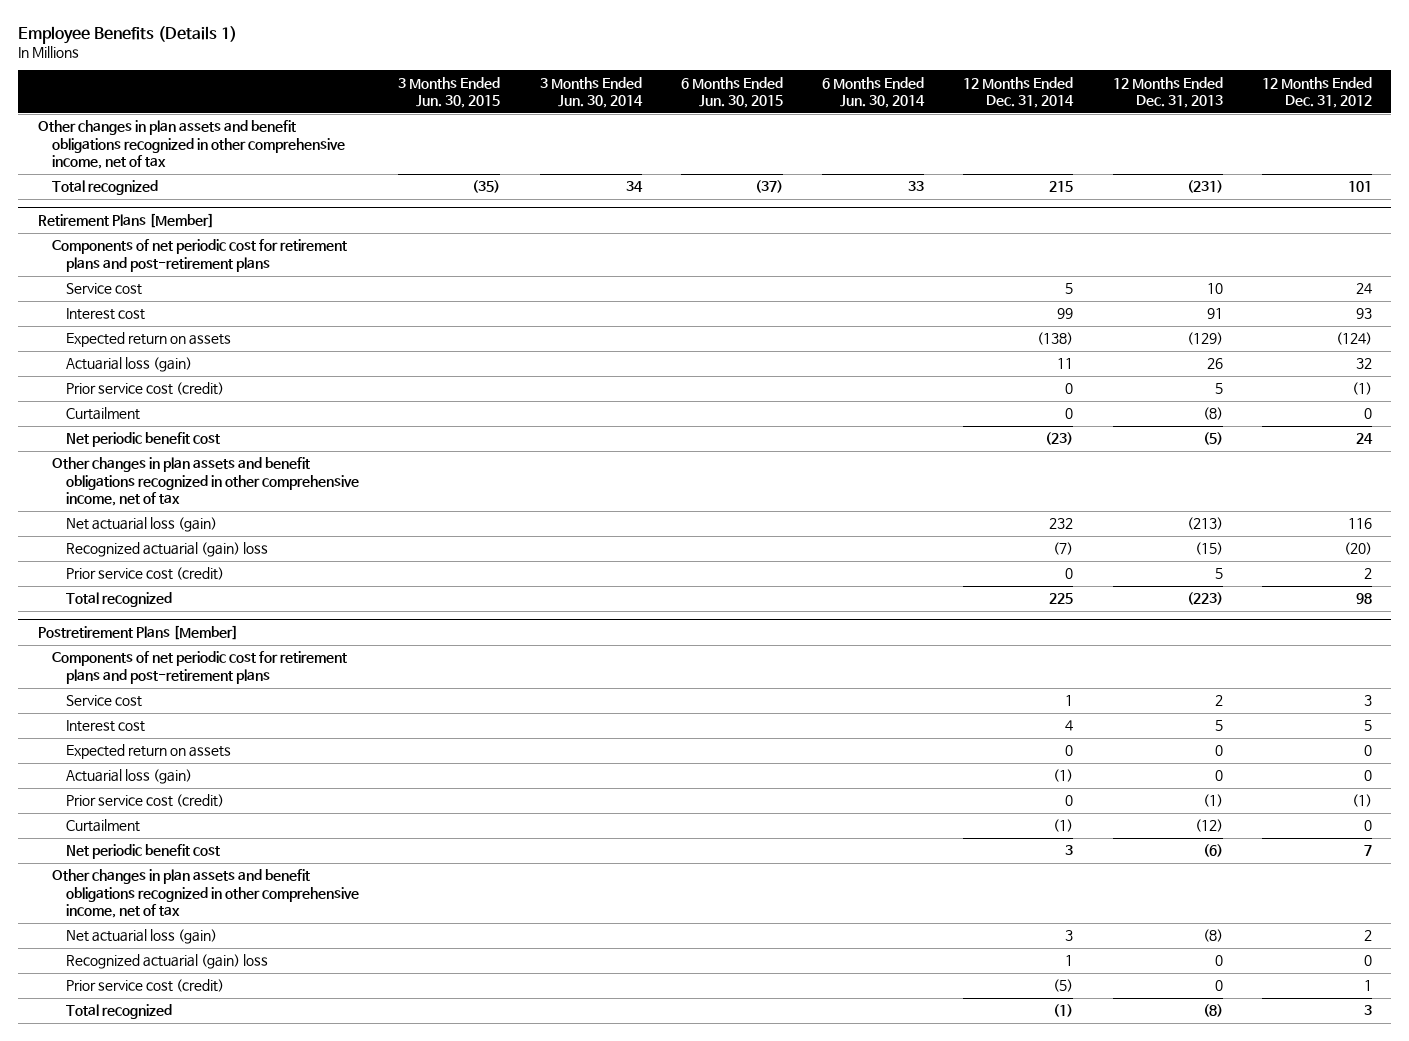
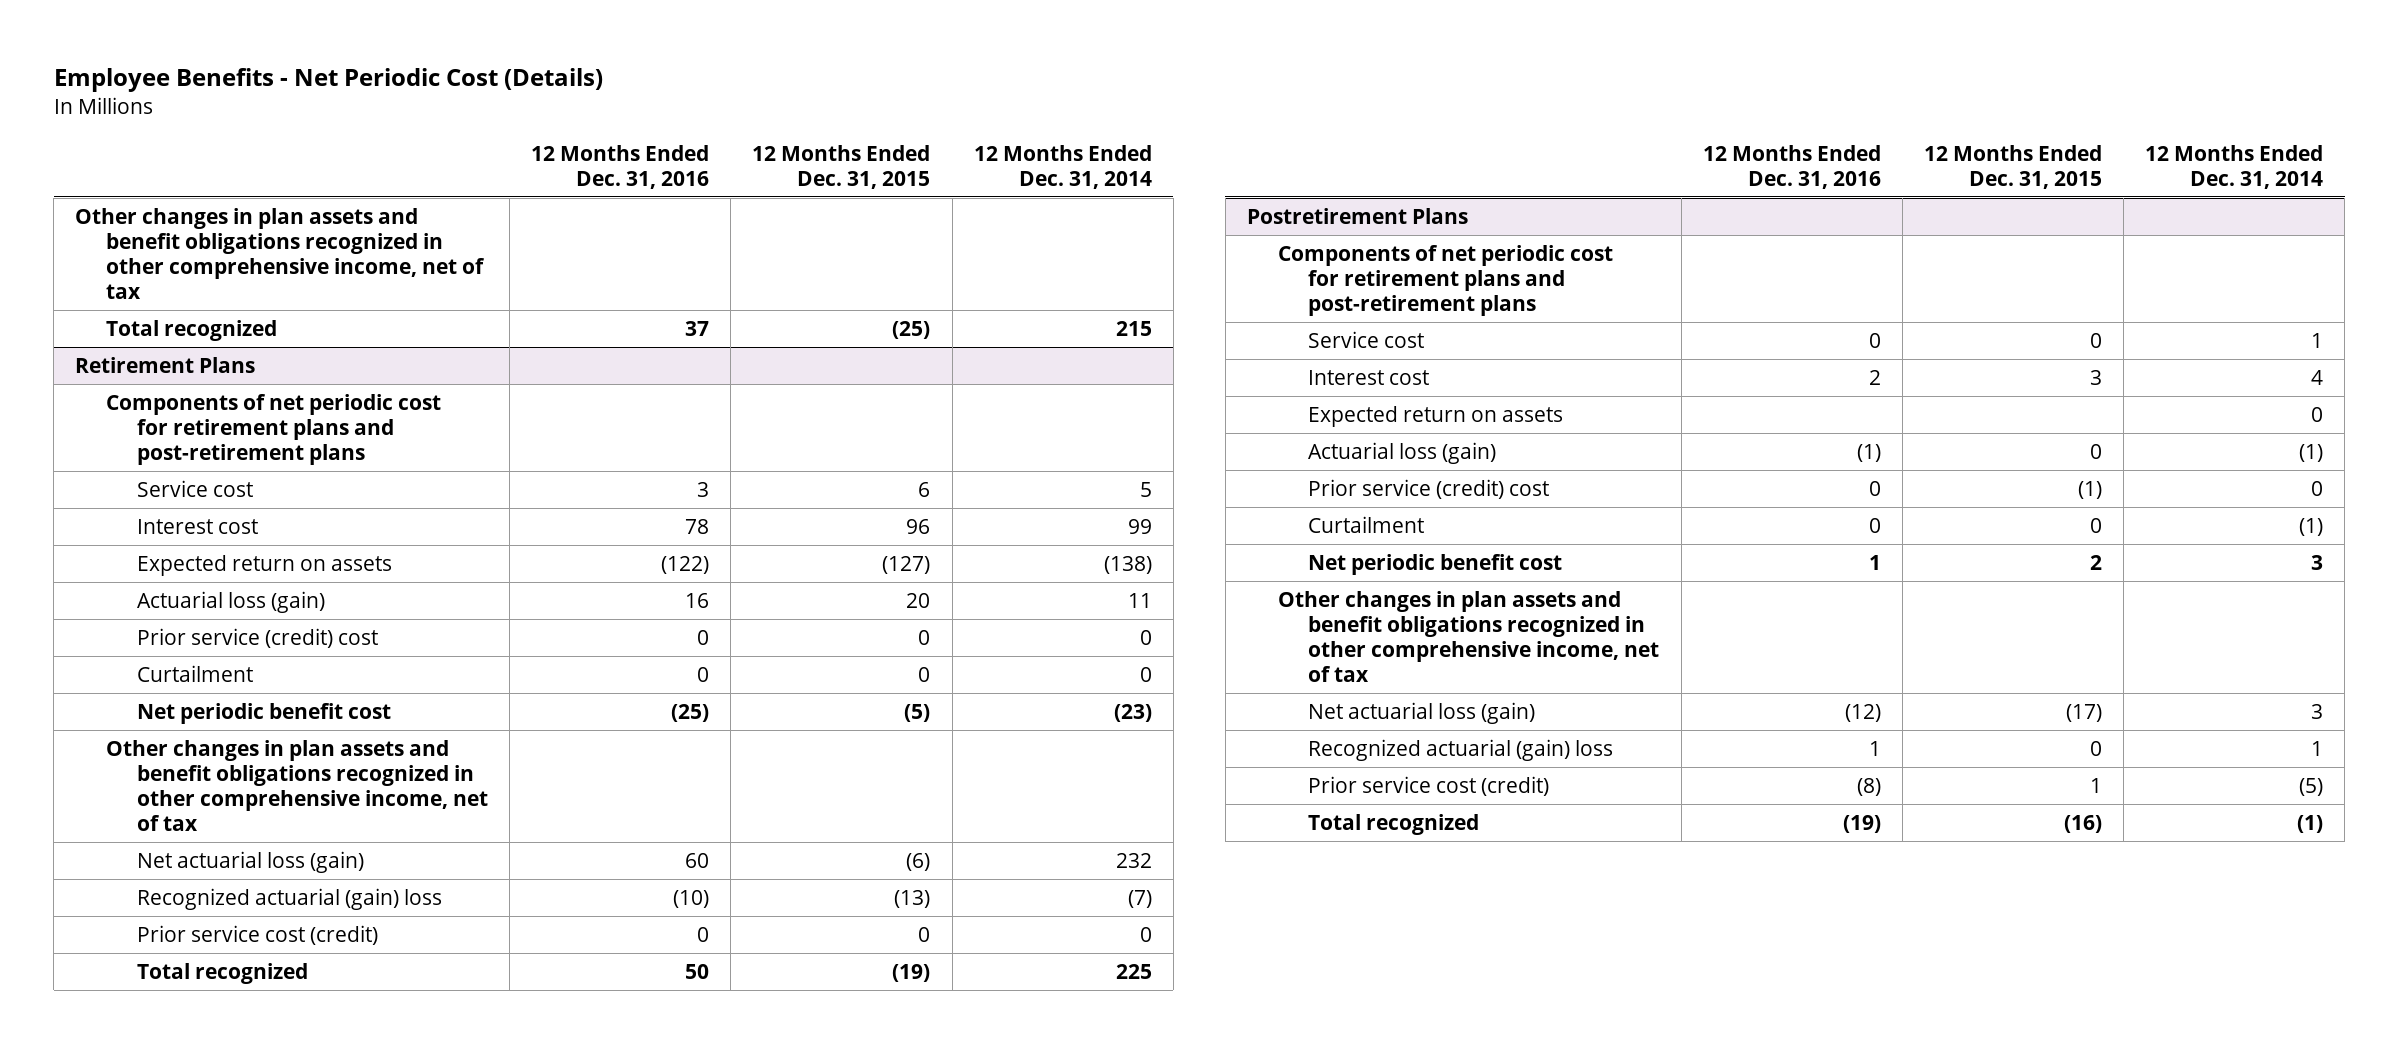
- Employee Benefits (Details 1)
+ Employee Benefits - Net Periodic Cost (Details)
- | 3 Months Ended Jun. 30, 2015 | 3 Months Ended Jun. 30, 2014 | 6 Months Ended Jun. 30, 2015 | 6 Months Ended Jun. 30, 2014 | 12 Months Ended Dec. 31, 2014 | 12 Months Ended Dec. 31, 2013 | 12 Months Ended Dec. 31, 2012
+ | 12 Months Ended Dec. 31, 2016 | 12 Months Ended Dec. 31, 2015 | 12 Months Ended Dec. 31, 2014
- Retirement Plans [Member]
+ Retirement Plans
- Prior service cost (credit) | | | | | 0 | 5 | (1)
+ Prior service (credit) cost | 0 | 0 | 0
- Postretirement Plans [Member]
+ Postretirement Plans
- Prior service cost (credit) | | | | | 0 | (1) | (1)
+ Prior service (credit) cost | 0 | (1) | 0

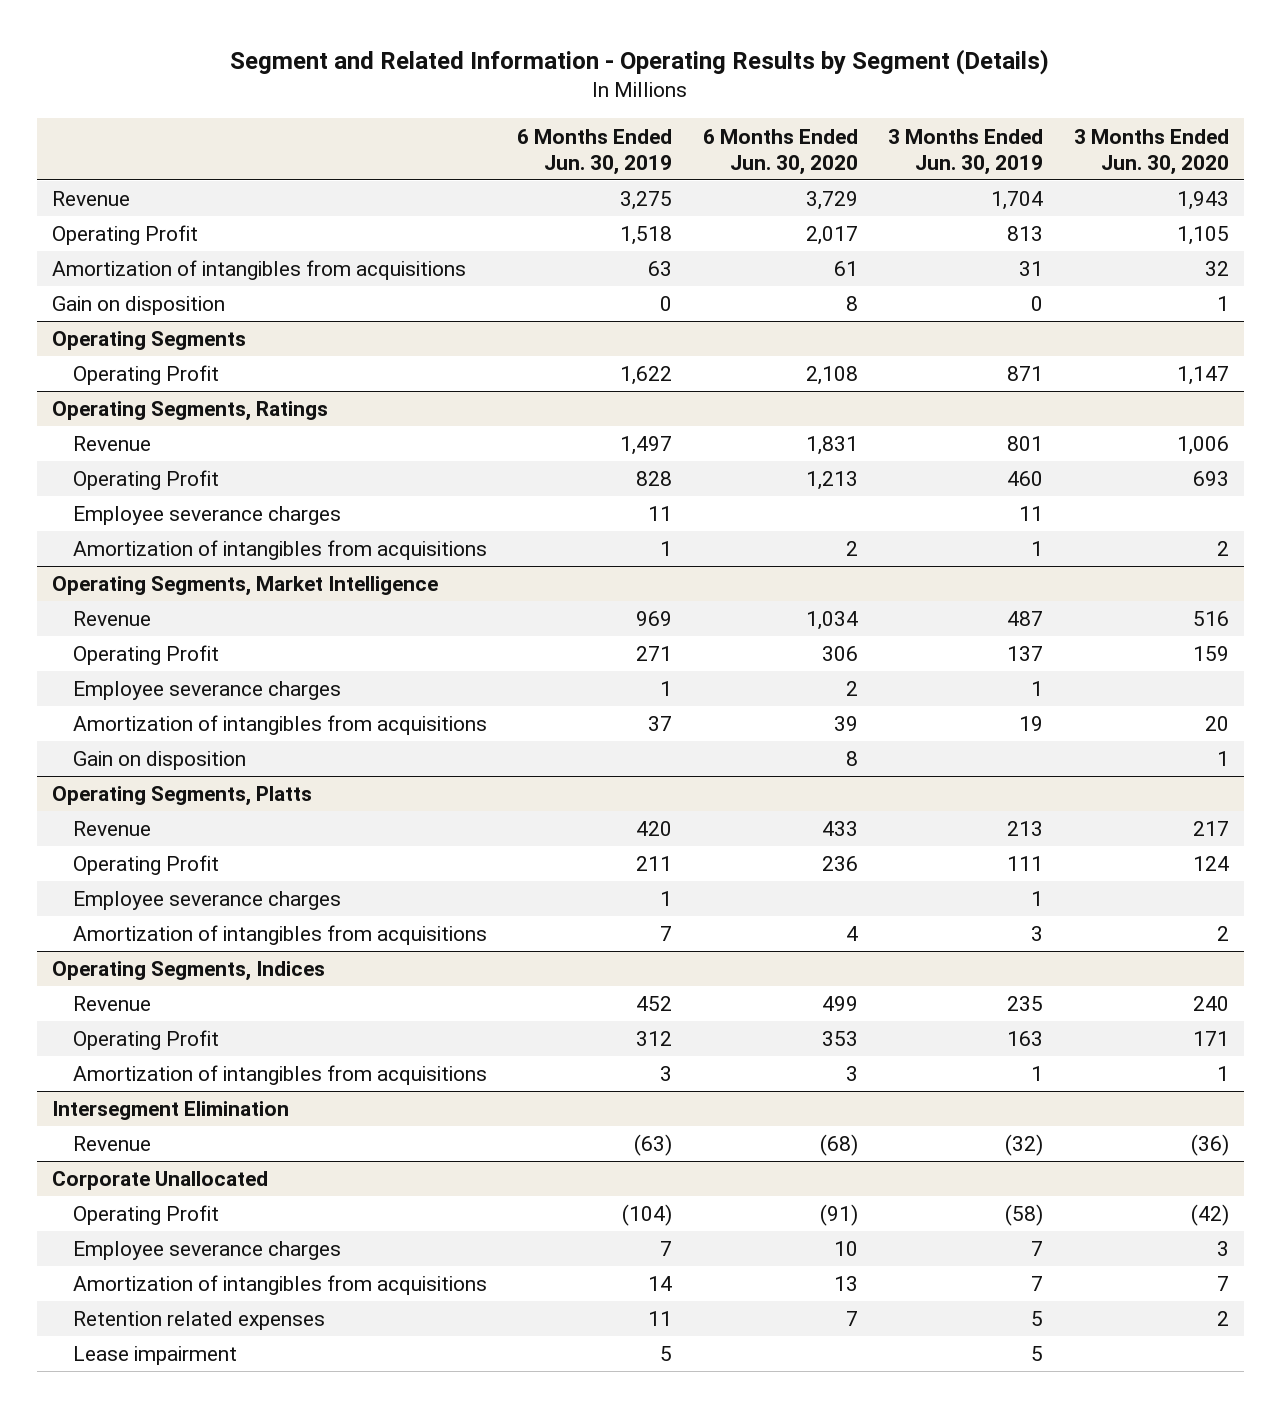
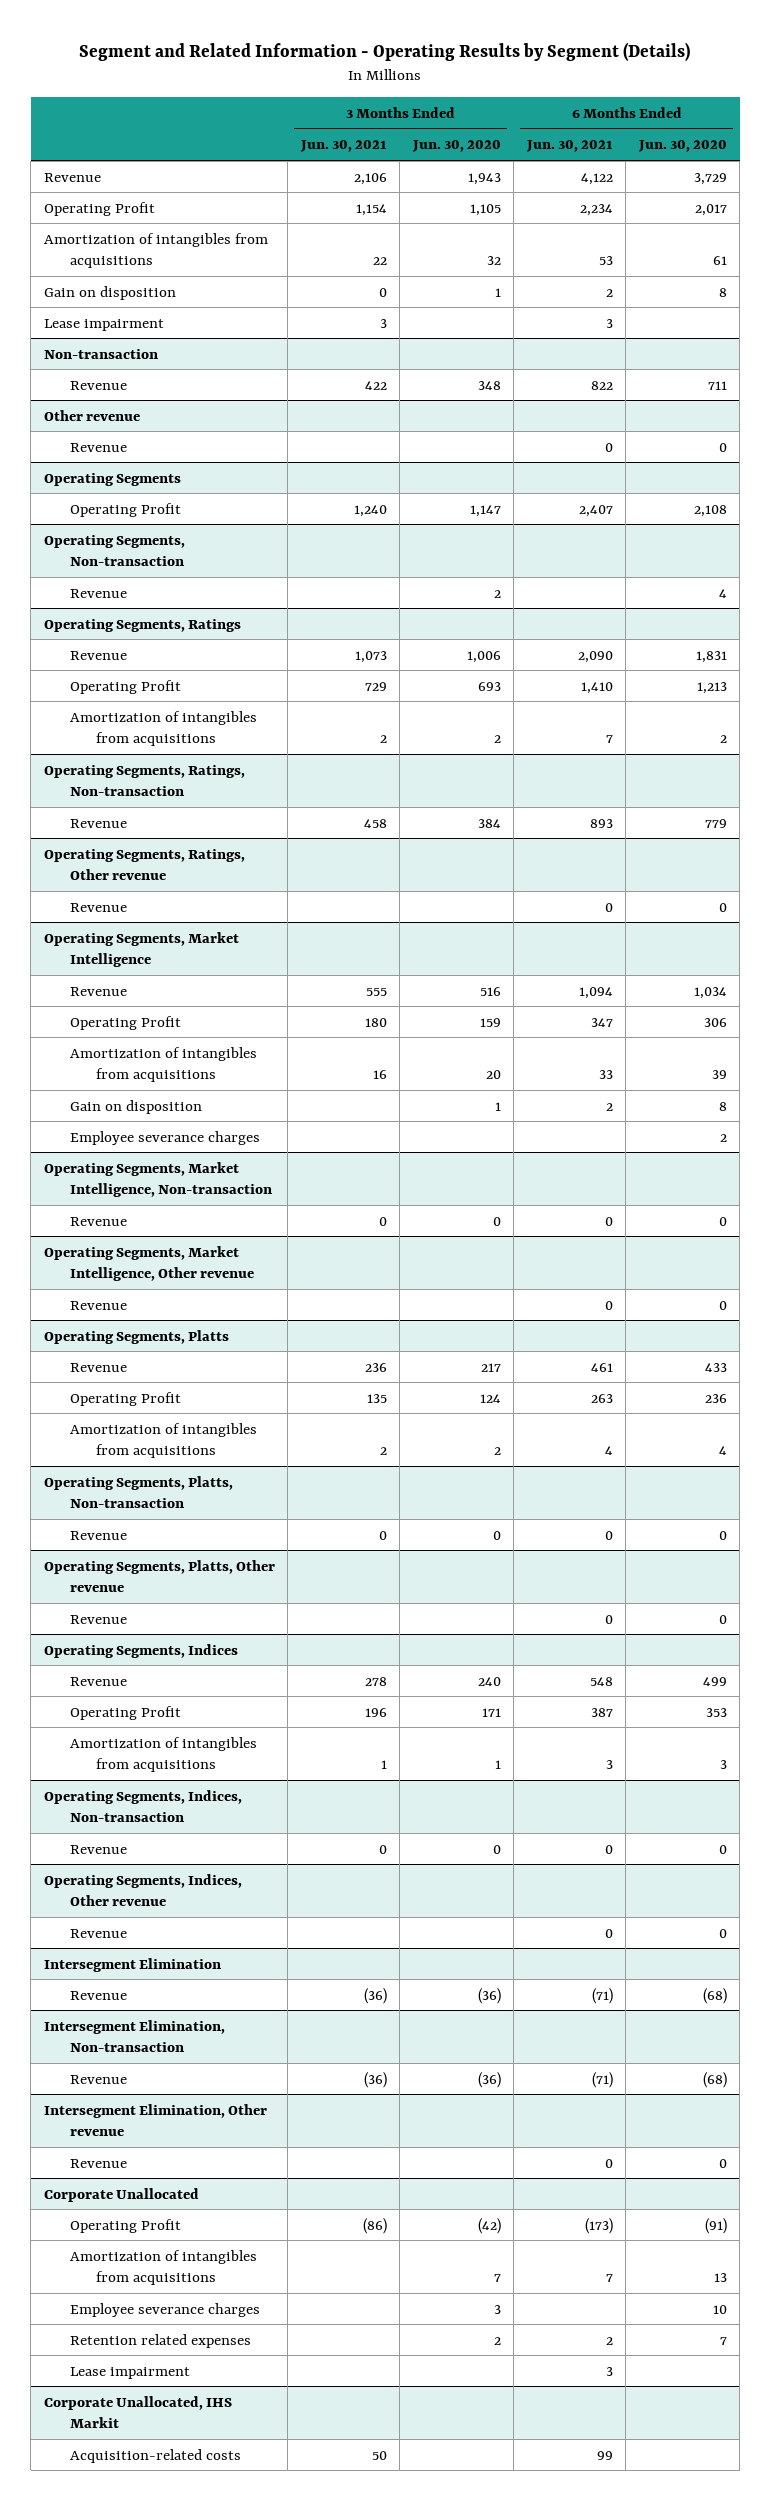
- | 6 Months Ended Jun. 30, 2019 | 6 Months Ended Jun. 30, 2020 | 3 Months Ended Jun. 30, 2019 | 3 Months Ended Jun. 30, 2020
+ | 3 Months Ended Jun. 30, 2021 | 3 Months Ended Jun. 30, 2020 | 6 Months Ended Jun. 30, 2021 | 6 Months Ended Jun. 30, 2020
+ Lease impairment | 3 | | 3 |
+ Non-transaction
+ Revenue | 422 | 348 | 822 | 711
+ Other revenue
+ Revenue | | | 0 | 0
+ Operating Segments, Non-transaction
+ Revenue | | 2 | | 4
@ Operating Segments, Ratings
- Employee severance charges | 11 | | 11 |
+ Operating Segments, Ratings, Non-transaction
+ Revenue | 458 | 384 | 893 | 779
+ Operating Segments, Ratings, Other revenue
+ Revenue | | | 0 | 0
@ Operating Segments, Market Intelligence
moved down: Employee severance charges | | | | 2
+ Operating Segments, Market Intelligence, Non-transaction
+ Revenue | 0 | 0 | 0 | 0
+ Operating Segments, Market Intelligence, Other revenue
+ Revenue | | | 0 | 0
@ Operating Segments, Platts
- Employee severance charges | 1 | | 1 |
+ Operating Segments, Platts, Non-transaction
+ Revenue | 0 | 0 | 0 | 0
+ Operating Segments, Platts, Other revenue
+ Revenue | | | 0 | 0
+ Operating Segments, Indices, Non-transaction
+ Revenue | 0 | 0 | 0 | 0
+ Operating Segments, Indices, Other revenue
+ Revenue | | | 0 | 0
+ Intersegment Elimination, Non-transaction
+ Revenue | (36) | (36) | (71) | (68)
+ Intersegment Elimination, Other revenue
+ Revenue | | | 0 | 0
@ Corporate Unallocated
moved down: Employee severance charges | | 3 | | 10
+ Corporate Unallocated, IHS Markit
+ Acquisition-related costs | 50 | | 99 |

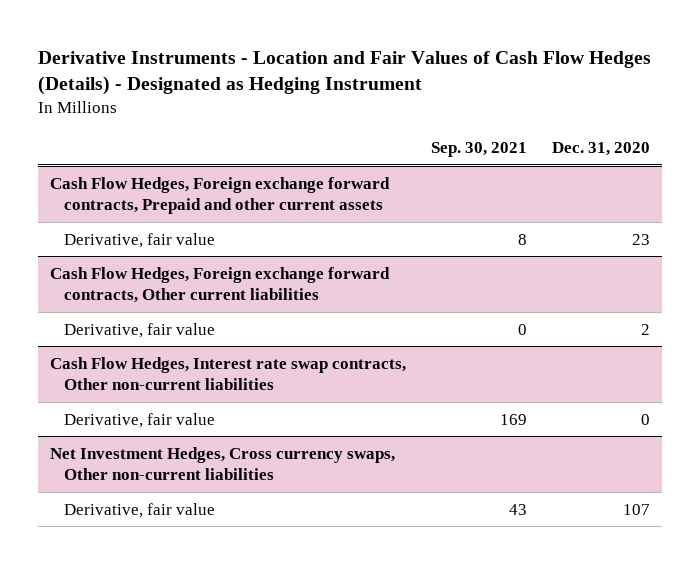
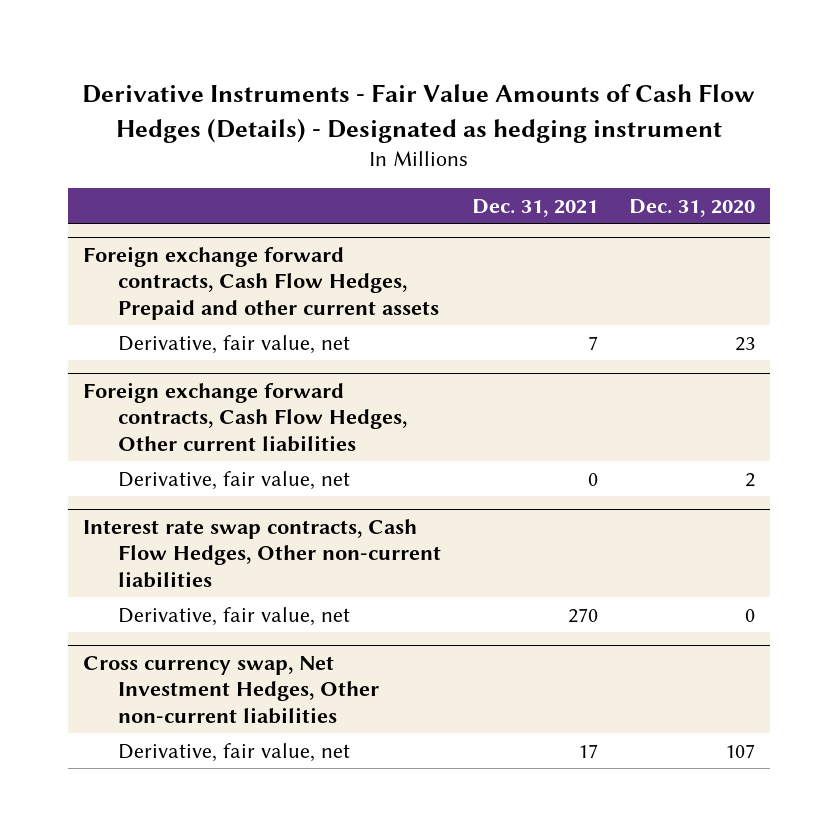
- Derivative Instruments - Location and Fair Values of Cash Flow Hedges (Details) - Designated as Hedging Instrument
+ Derivative Instruments - Fair Value Amounts of Cash Flow Hedges (Details) - Designated as hedging instrument
- | Sep. 30, 2021 | Dec. 31, 2020
+ | Dec. 31, 2021 | Dec. 31, 2020
- Cash Flow Hedges, Foreign exchange forward contracts, Prepaid and other current assets
- Derivative, fair value | 8 | 23
- Cash Flow Hedges, Foreign exchange forward contracts, Other current liabilities
- Derivative, fair value | 0 | 2
- Cash Flow Hedges, Interest rate swap contracts, Other non-current liabilities
- Derivative, fair value | 169 | 0
- Net Investment Hedges, Cross currency swaps, Other non-current liabilities
- Derivative, fair value | 43 | 107
+ Foreign exchange forward contracts, Cash Flow Hedges, Prepaid and other current assets
+ Derivative, fair value, net | 7 | 23
+ Foreign exchange forward contracts, Cash Flow Hedges, Other current liabilities
+ Derivative, fair value, net | 0 | 2
+ Interest rate swap contracts, Cash Flow Hedges, Other non-current liabilities
+ Derivative, fair value, net | 270 | 0
+ Cross currency swap, Net Investment Hedges, Other non-current liabilities
+ Derivative, fair value, net | 17 | 107

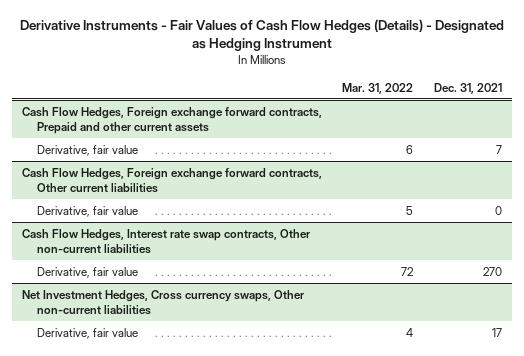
- Derivative Instruments - Fair Value Amounts of Cash Flow Hedges (Details) - Designated as hedging instrument
+ Derivative Instruments - Fair Values of Cash Flow Hedges (Details) - Designated as Hedging Instrument
- | Dec. 31, 2021 | Dec. 31, 2020
+ | Mar. 31, 2022 | Dec. 31, 2021
- Foreign exchange forward contracts, Cash Flow Hedges, Prepaid and other current assets
- Derivative, fair value, net | 7 | 23
- Foreign exchange forward contracts, Cash Flow Hedges, Other current liabilities
- Derivative, fair value, net | 0 | 2
- Interest rate swap contracts, Cash Flow Hedges, Other non-current liabilities
- Derivative, fair value, net | 270 | 0
- Cross currency swap, Net Investment Hedges, Other non-current liabilities
- Derivative, fair value, net | 17 | 107
+ Cash Flow Hedges, Foreign exchange forward contracts, Prepaid and other current assets
+ Derivative, fair value | 6 | 7
+ Cash Flow Hedges, Foreign exchange forward contracts, Other current liabilities
+ Derivative, fair value | 5 | 0
+ Cash Flow Hedges, Interest rate swap contracts, Other non-current liabilities
+ Derivative, fair value | 72 | 270
+ Net Investment Hedges, Cross currency swaps, Other non-current liabilities
+ Derivative, fair value | 4 | 17

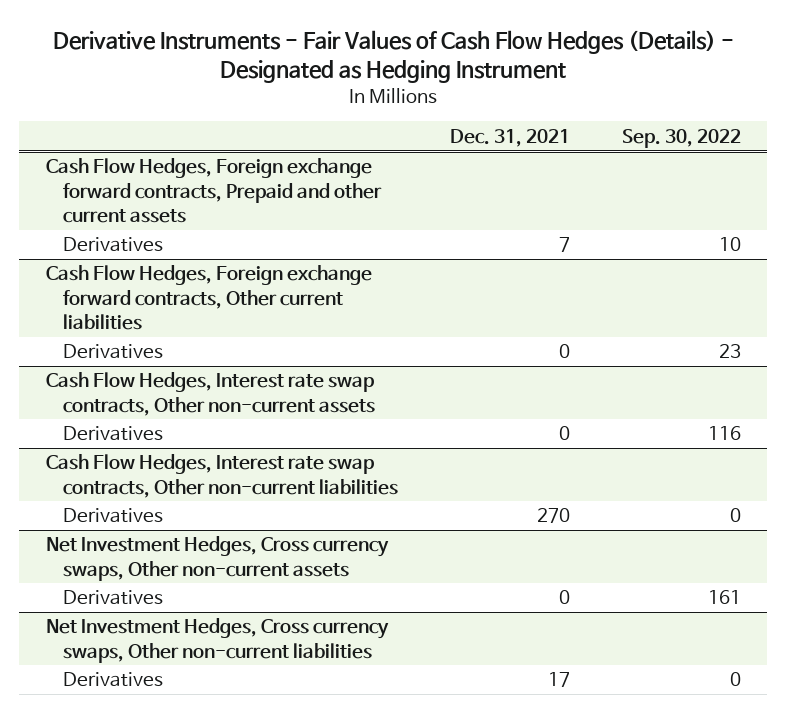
- | Mar. 31, 2022 | Dec. 31, 2021
+ | Dec. 31, 2021 | Sep. 30, 2022
@ Cash Flow Hedges, Foreign exchange forward contracts, Prepaid and other current assets
- Derivative, fair value | 6 | 7
+ Derivatives | 7 | 10
@ Cash Flow Hedges, Foreign exchange forward contracts, Other current liabilities
- Derivative, fair value | 5 | 0
+ Derivatives | 0 | 23
+ Cash Flow Hedges, Interest rate swap contracts, Other non-current assets
+ Derivatives | 0 | 116
@ Cash Flow Hedges, Interest rate swap contracts, Other non-current liabilities
- Derivative, fair value | 72 | 270
+ Derivatives | 270 | 0
+ Net Investment Hedges, Cross currency swaps, Other non-current assets
+ Derivatives | 0 | 161
@ Net Investment Hedges, Cross currency swaps, Other non-current liabilities
- Derivative, fair value | 4 | 17
+ Derivatives | 17 | 0

